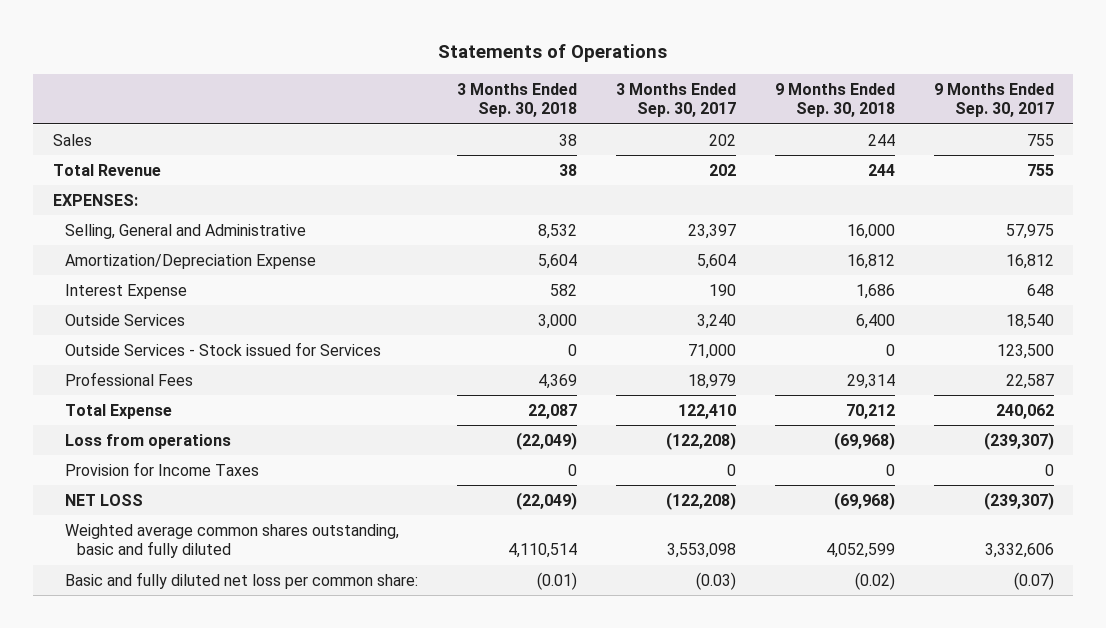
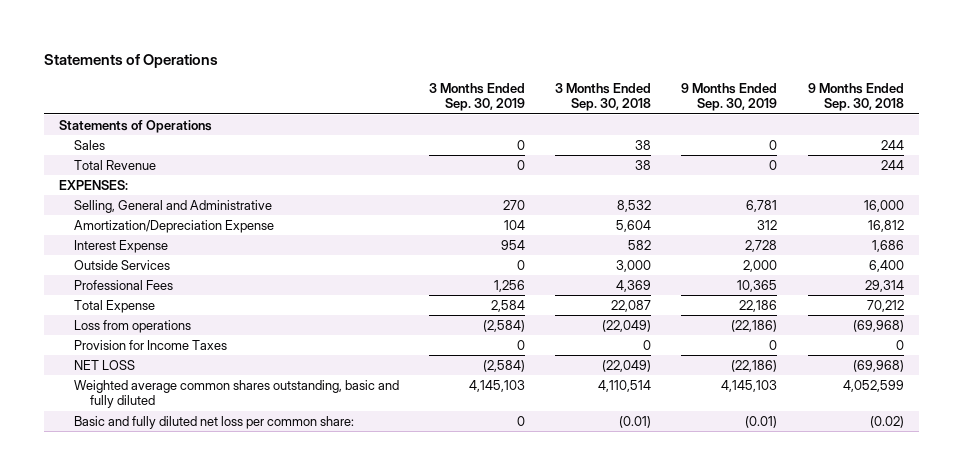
- | 3 Months Ended Sep. 30, 2018 | 3 Months Ended Sep. 30, 2017 | 9 Months Ended Sep. 30, 2018 | 9 Months Ended Sep. 30, 2017
+ | 3 Months Ended Sep. 30, 2019 | 3 Months Ended Sep. 30, 2018 | 9 Months Ended Sep. 30, 2019 | 9 Months Ended Sep. 30, 2018
+ Statements of Operations
- Outside Services - Stock issued for Services | 0 | 71,000 | 0 | 123,500

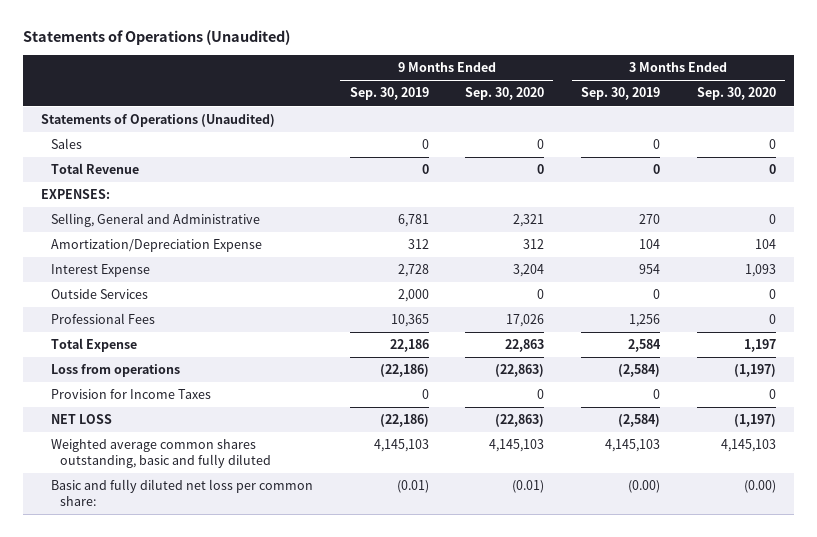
- Statements of Operations
+ Statements of Operations (Unaudited)
- | 3 Months Ended Sep. 30, 2019 | 3 Months Ended Sep. 30, 2018 | 9 Months Ended Sep. 30, 2019 | 9 Months Ended Sep. 30, 2018
+ | 9 Months Ended Sep. 30, 2019 | 9 Months Ended Sep. 30, 2020 | 3 Months Ended Sep. 30, 2019 | 3 Months Ended Sep. 30, 2020
- Statements of Operations
+ Statements of Operations (Unaudited)
- Basic and fully diluted net loss per common share: | 0 | (0.01) | (0.01) | (0.02)
+ Basic and fully diluted net loss per common share: | (0.01) | (0.01) | (0.00) | (0.00)

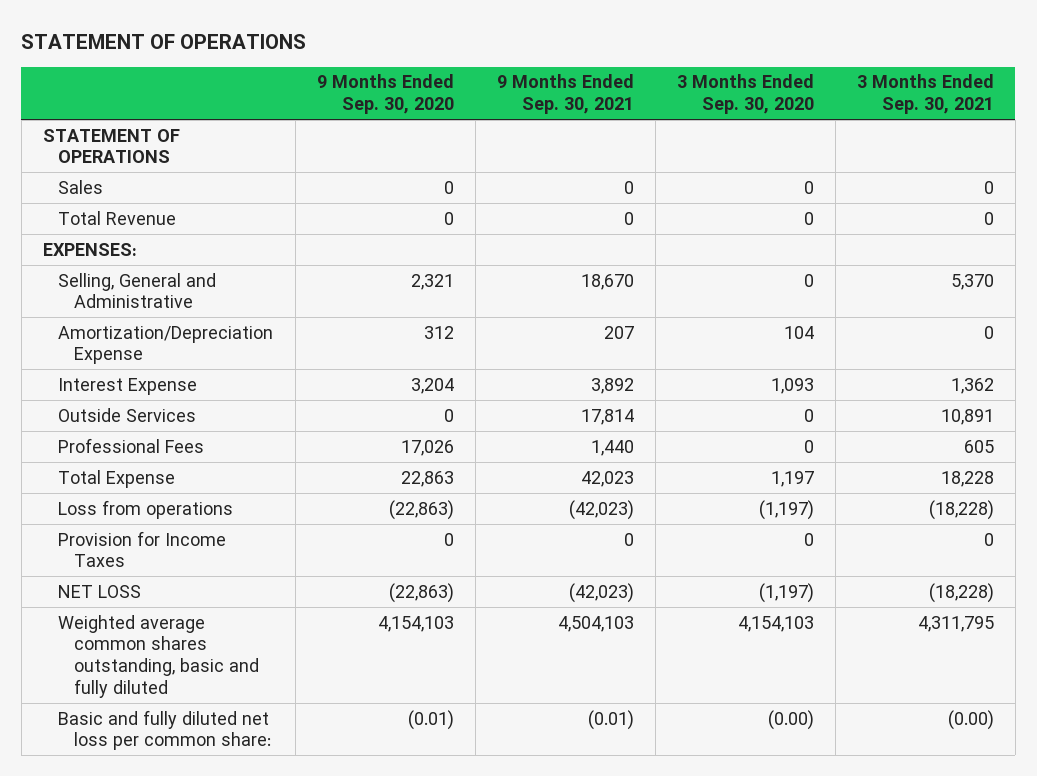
- Statements of Operations (Unaudited)
+ STATEMENT OF OPERATIONS
- | 9 Months Ended Sep. 30, 2019 | 9 Months Ended Sep. 30, 2020 | 3 Months Ended Sep. 30, 2019 | 3 Months Ended Sep. 30, 2020
+ | 9 Months Ended Sep. 30, 2020 | 9 Months Ended Sep. 30, 2021 | 3 Months Ended Sep. 30, 2020 | 3 Months Ended Sep. 30, 2021
- Statements of Operations (Unaudited)
+ STATEMENT OF OPERATIONS
- Weighted average common shares outstanding, basic and fully diluted | 4,145,103 | 4,145,103 | 4,145,103 | 4,145,103
+ Weighted average common shares outstanding, basic and fully diluted | 4,154,103 | 4,504,103 | 4,154,103 | 4,311,795

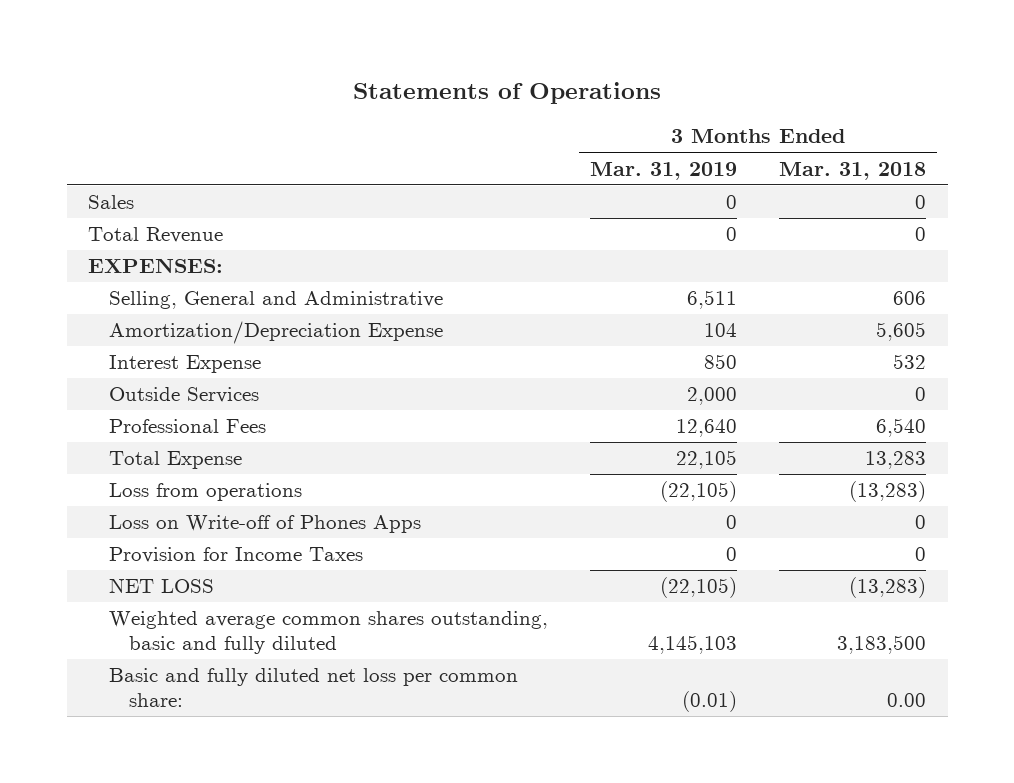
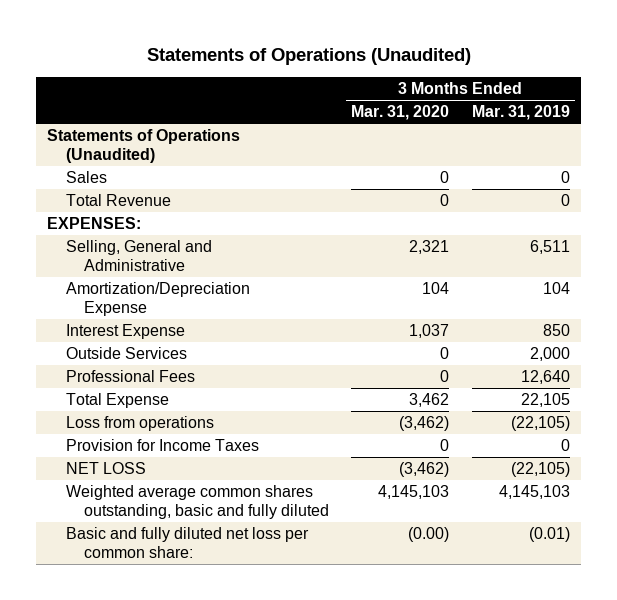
- Statements of Operations
+ Statements of Operations (Unaudited)
- | 3 Months Ended Mar. 31, 2019 | 3 Months Ended Mar. 31, 2018
+ | 3 Months Ended Mar. 31, 2020 | 3 Months Ended Mar. 31, 2019
+ Statements of Operations (Unaudited)
- Loss on Write-off of Phones Apps | 0 | 0

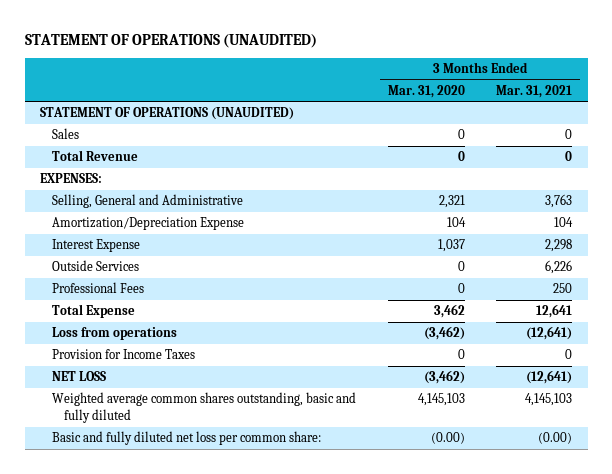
- Statements of Operations (Unaudited)
+ STATEMENT OF OPERATIONS (UNAUDITED)
- | 3 Months Ended Mar. 31, 2020 | 3 Months Ended Mar. 31, 2019
+ | 3 Months Ended Mar. 31, 2020 | 3 Months Ended Mar. 31, 2021
- Statements of Operations (Unaudited)
+ STATEMENT OF OPERATIONS (UNAUDITED)

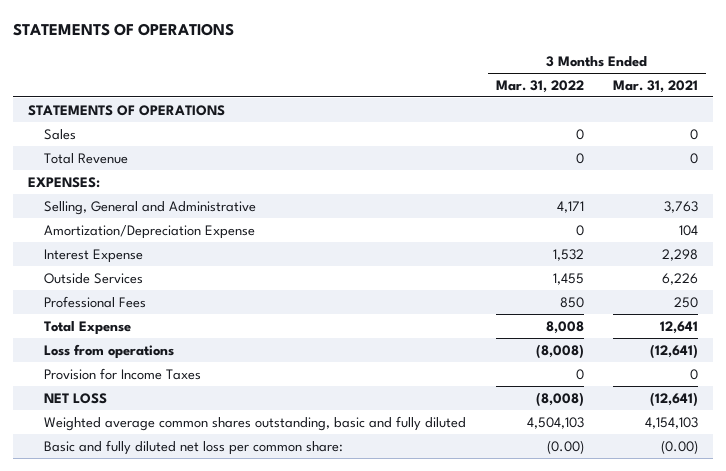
- STATEMENT OF OPERATIONS (UNAUDITED)
+ STATEMENTS OF OPERATIONS
- | 3 Months Ended Mar. 31, 2020 | 3 Months Ended Mar. 31, 2021
+ | 3 Months Ended Mar. 31, 2022 | 3 Months Ended Mar. 31, 2021
- STATEMENT OF OPERATIONS (UNAUDITED)
+ STATEMENTS OF OPERATIONS
- Weighted average common shares outstanding, basic and fully diluted | 4,145,103 | 4,145,103
+ Weighted average common shares outstanding, basic and fully diluted | 4,504,103 | 4,154,103

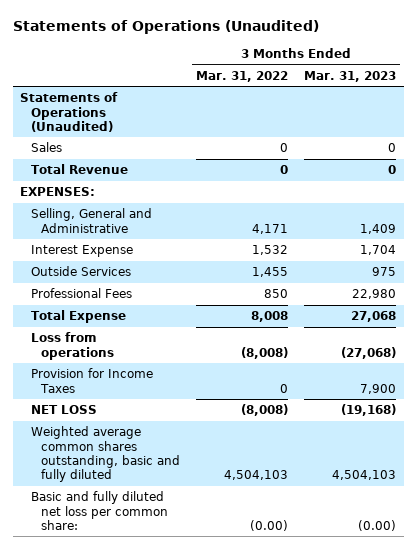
- STATEMENTS OF OPERATIONS
+ Statements of Operations (Unaudited)
- | 3 Months Ended Mar. 31, 2022 | 3 Months Ended Mar. 31, 2021
+ | 3 Months Ended Mar. 31, 2022 | 3 Months Ended Mar. 31, 2023
- STATEMENTS OF OPERATIONS
+ Statements of Operations (Unaudited)
- Amortization/Depreciation Expense | 0 | 104

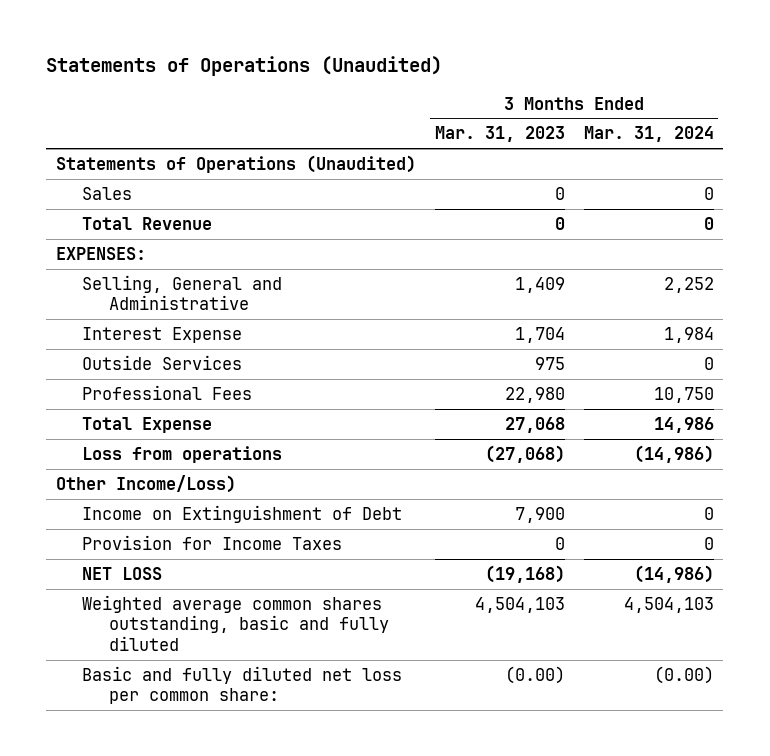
- | 3 Months Ended Mar. 31, 2022 | 3 Months Ended Mar. 31, 2023
+ | 3 Months Ended Mar. 31, 2023 | 3 Months Ended Mar. 31, 2024
- Provision for Income Taxes | 0 | 7,900
+ Other Income/Loss)
+ Income on Extinguishment of Debt | 7,900 | 0
+ Provision for Income Taxes | 0 | 0

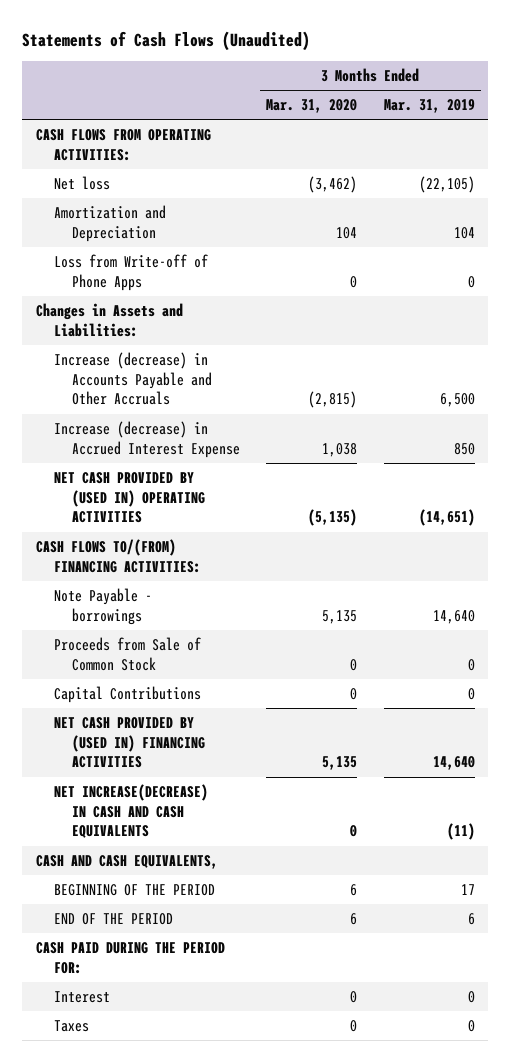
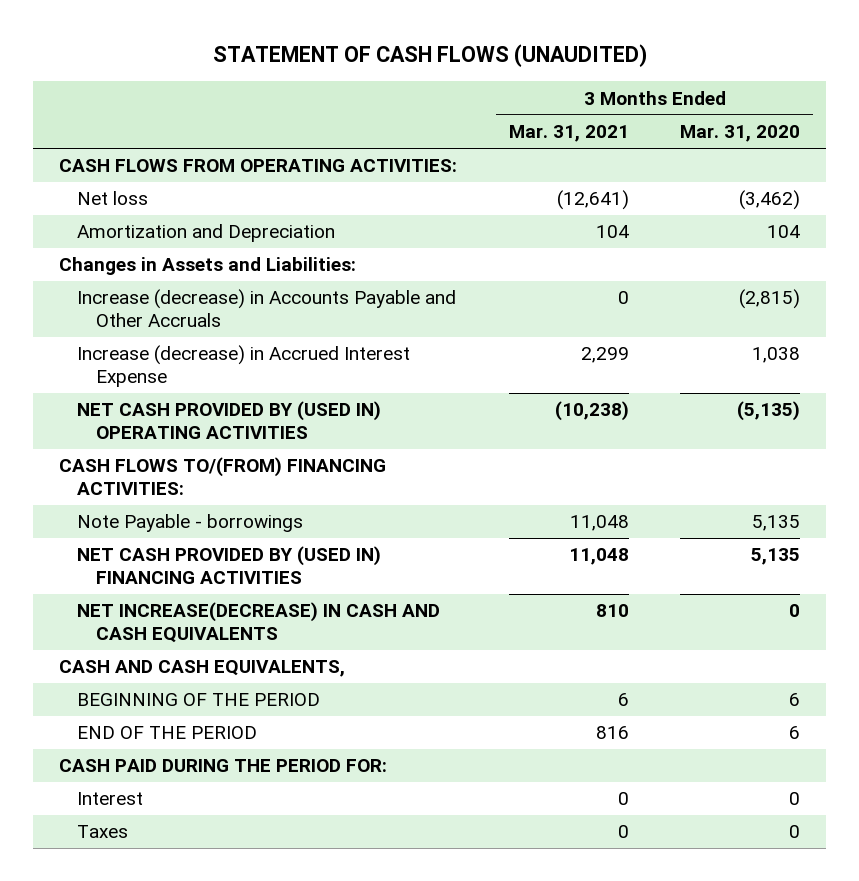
- Statements of Cash Flows (Unaudited)
+ STATEMENT OF CASH FLOWS (UNAUDITED)
- | 3 Months Ended Mar. 31, 2020 | 3 Months Ended Mar. 31, 2019
+ | 3 Months Ended Mar. 31, 2021 | 3 Months Ended Mar. 31, 2020
- Loss from Write-off of Phone Apps | 0 | 0
- Proceeds from Sale of Common Stock | 0 | 0
- Capital Contributions | 0 | 0

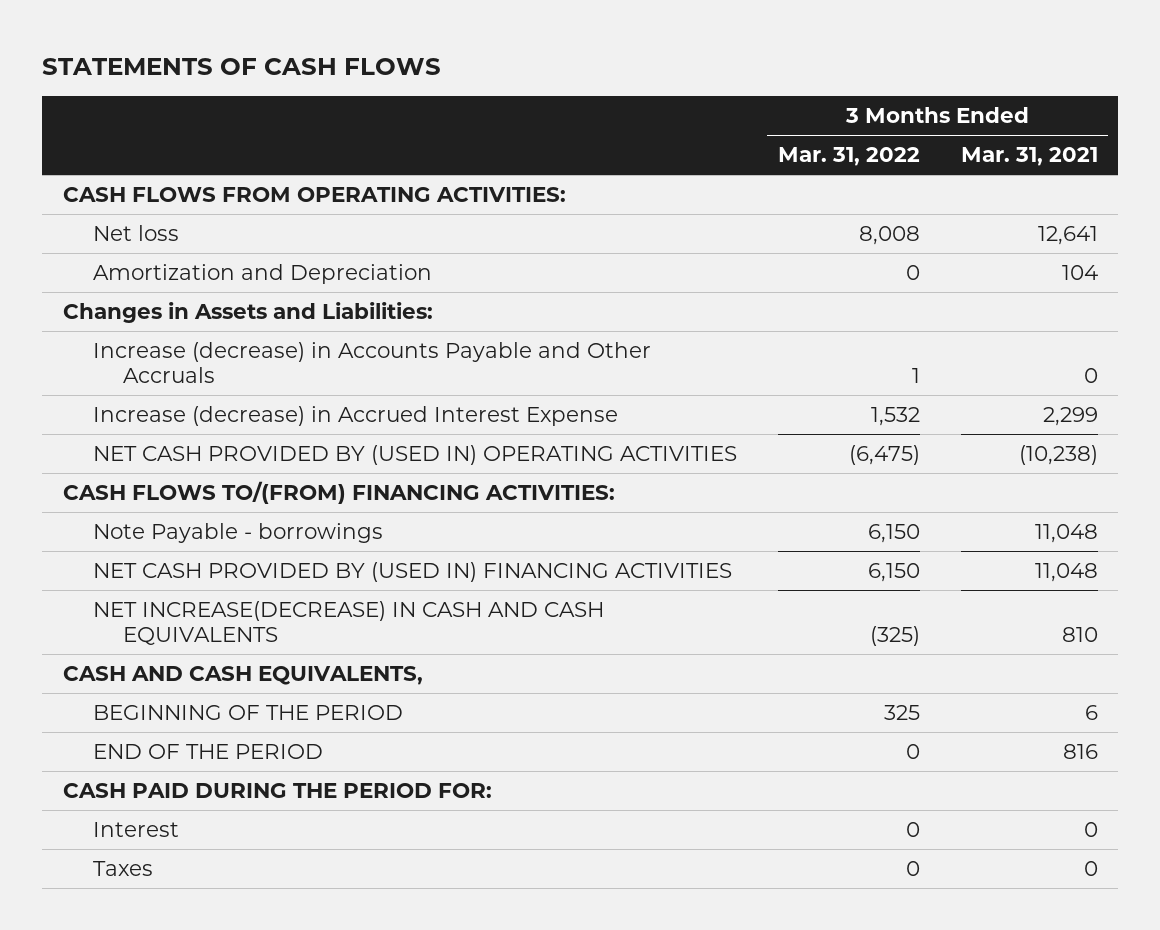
- STATEMENT OF CASH FLOWS (UNAUDITED)
+ STATEMENTS OF CASH FLOWS
- | 3 Months Ended Mar. 31, 2021 | 3 Months Ended Mar. 31, 2020
+ | 3 Months Ended Mar. 31, 2022 | 3 Months Ended Mar. 31, 2021
- Net loss | (12,641) | (3,462)
+ Net loss | 8,008 | 12,641

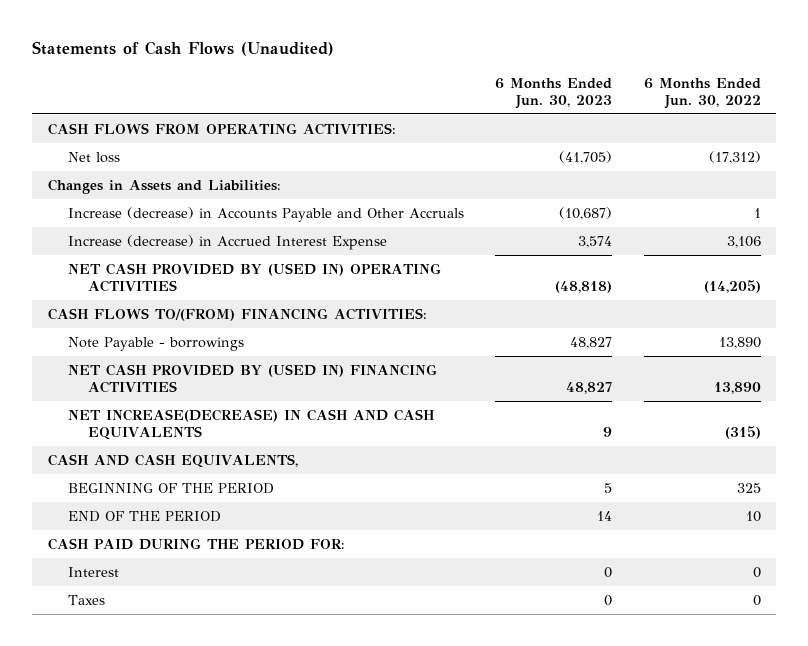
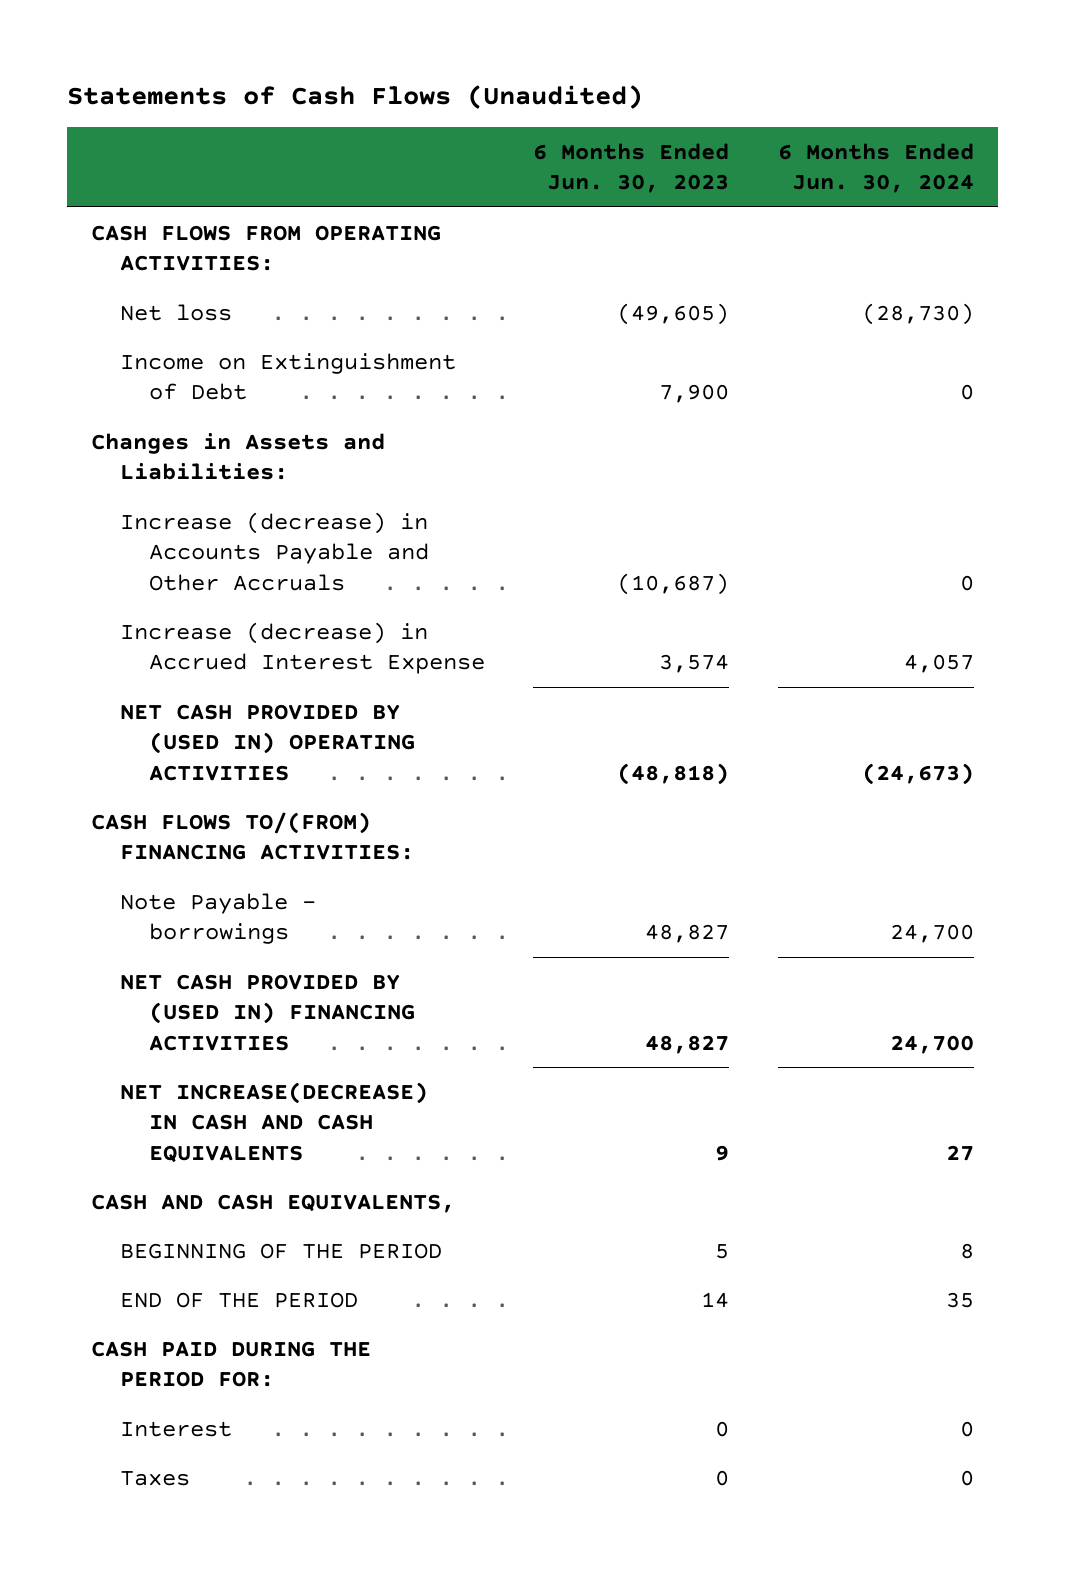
- | 6 Months Ended Jun. 30, 2023 | 6 Months Ended Jun. 30, 2022
+ | 6 Months Ended Jun. 30, 2023 | 6 Months Ended Jun. 30, 2024
- Net loss | (41,705) | (17,312)
+ Net loss | (49,605) | (28,730)
+ Income on Extinguishment of Debt | 7,900 | 0

